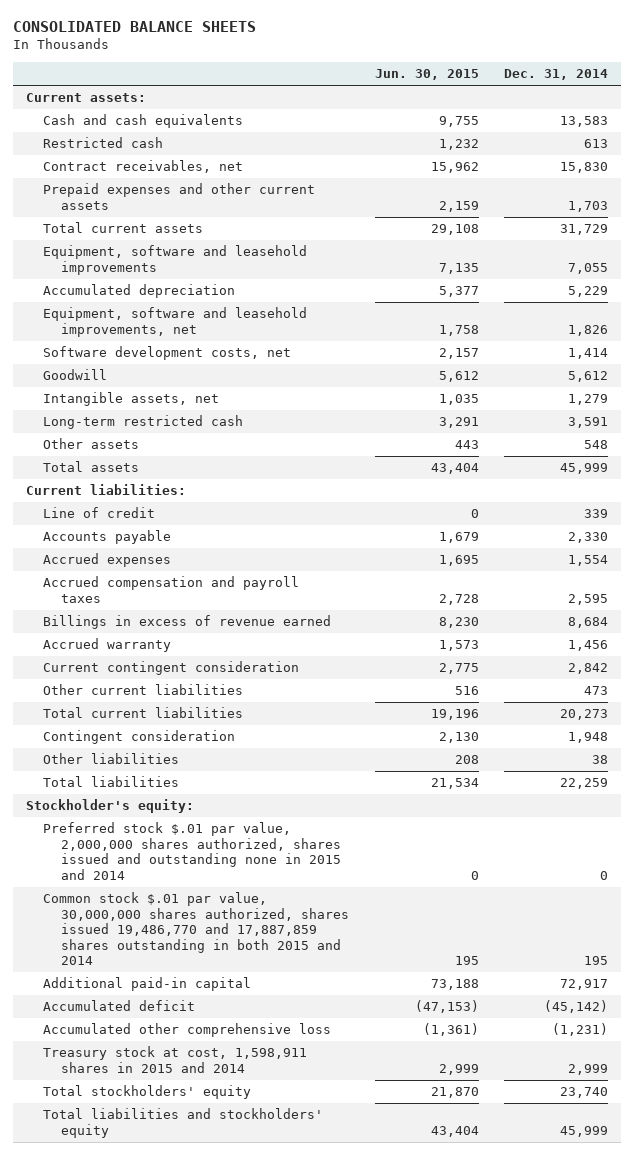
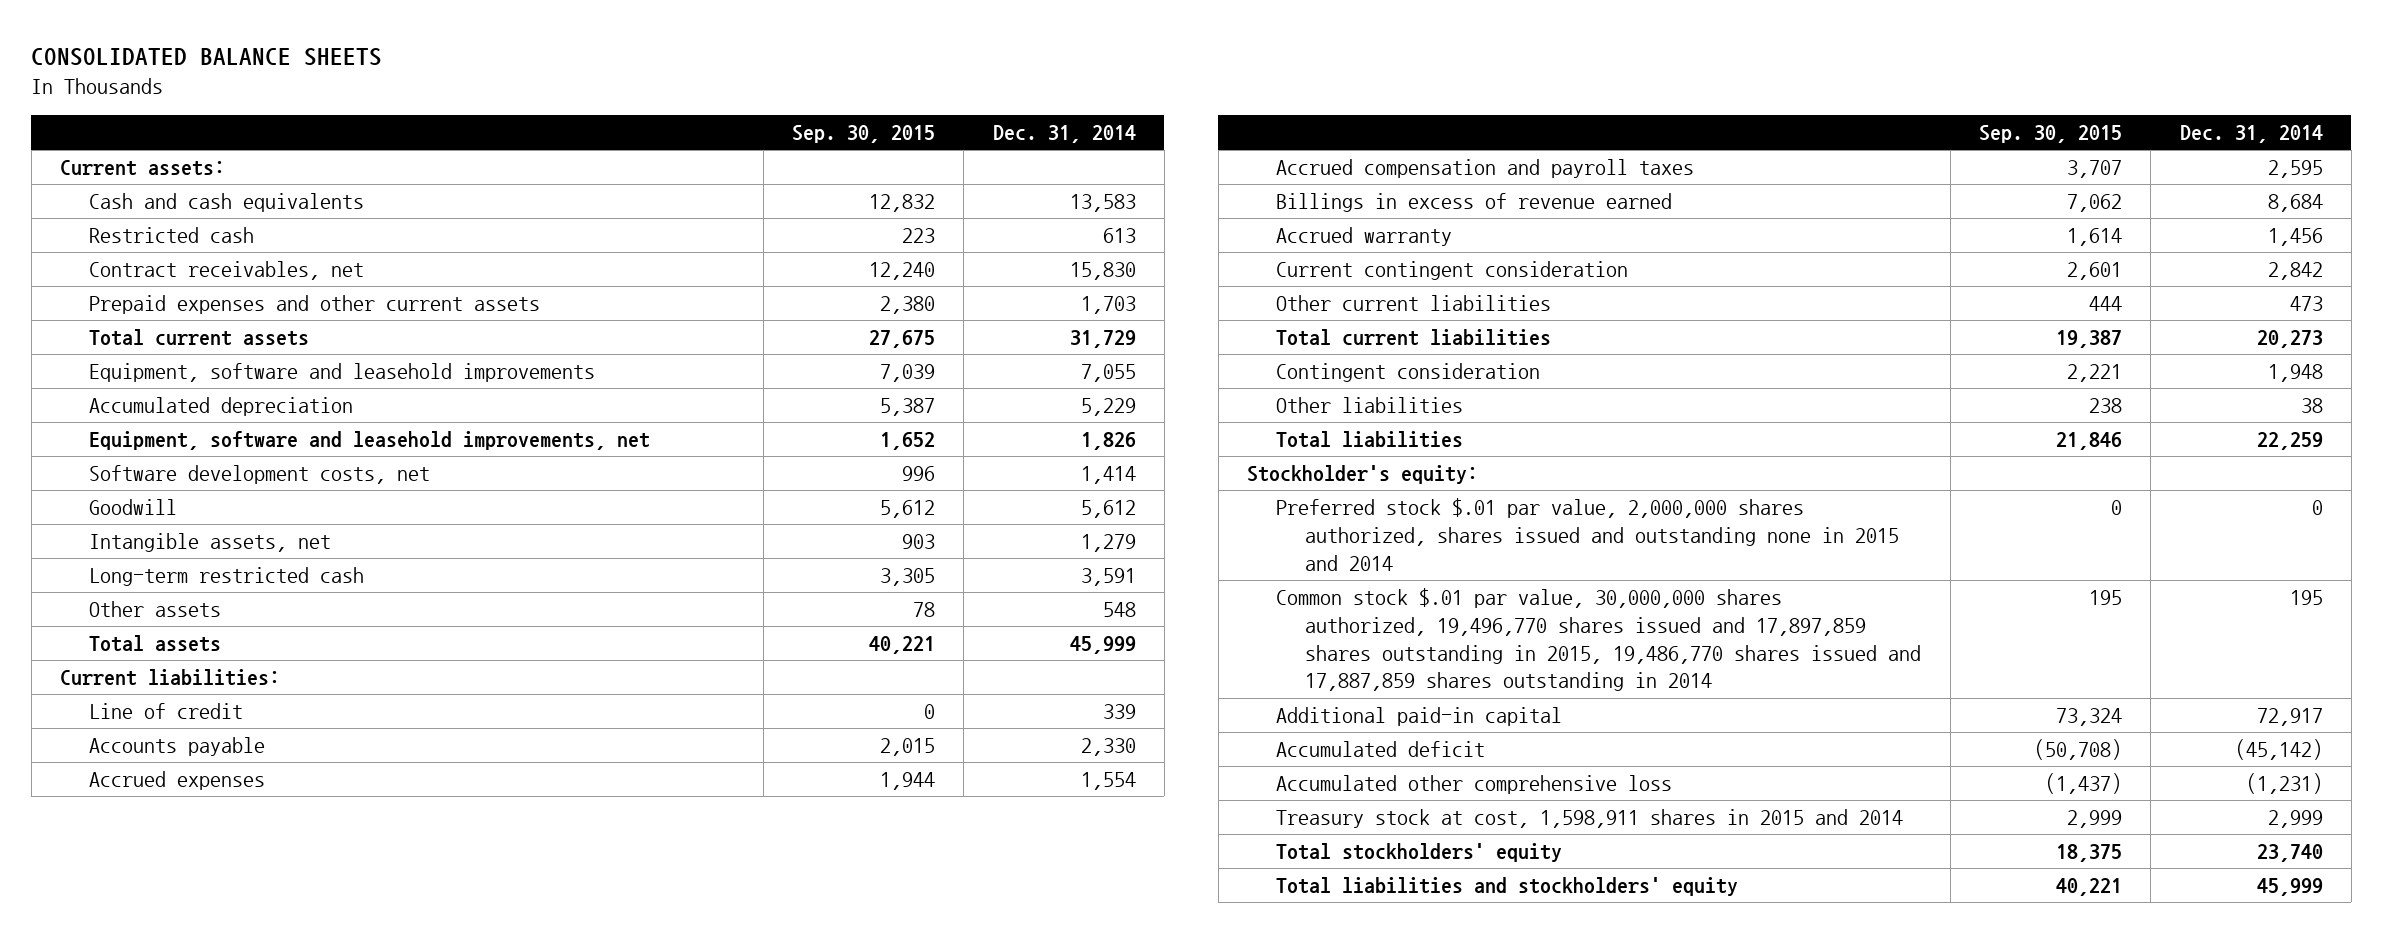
- | Jun. 30, 2015 | Dec. 31, 2014
+ | Sep. 30, 2015 | Dec. 31, 2014
- Common stock $.01 par value, 30,000,000 shares authorized, shares issued 19,486,770 and 17,887,859 shares outstanding in both 2015 and 2014 | 195 | 195
+ Common stock $.01 par value, 30,000,000 shares authorized, 19,496,770 shares issued and 17,897,859 shares outstanding in 2015, 19,486,770 shares issued and 17,887,859 shares outstanding in 2014 | 195 | 195

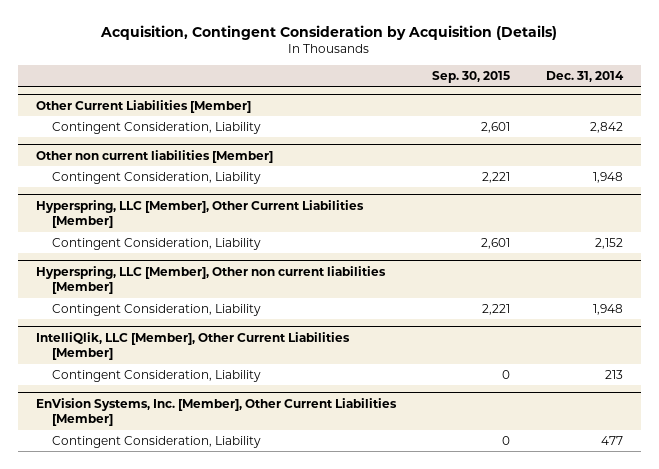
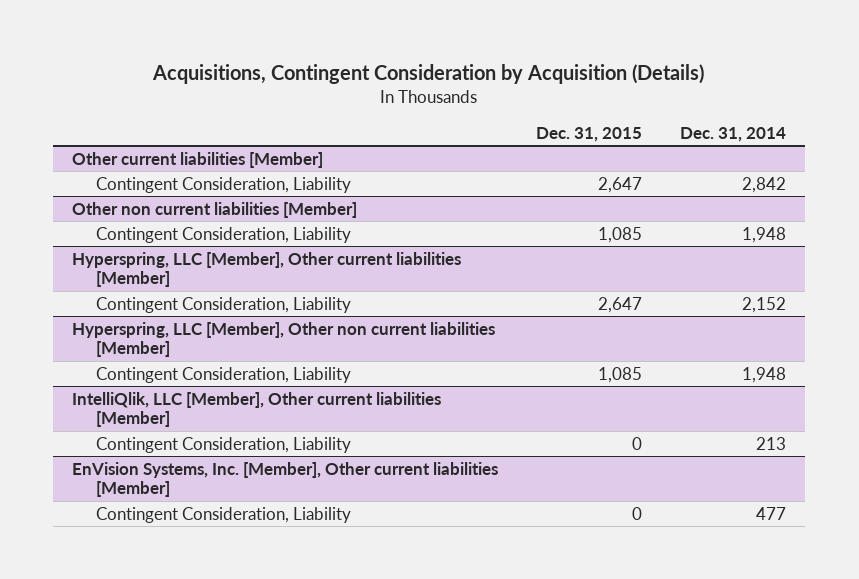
- Acquisition, Contingent Consideration by Acquisition (Details)
+ Acquisitions, Contingent Consideration by Acquisition (Details)
- | Sep. 30, 2015 | Dec. 31, 2014
+ | Dec. 31, 2015 | Dec. 31, 2014
- Other Current Liabilities [Member]
+ Other current liabilities [Member]
- Hyperspring, LLC [Member], Other Current Liabilities [Member]
+ Hyperspring, LLC [Member], Other current liabilities [Member]
- IntelliQlik, LLC [Member], Other Current Liabilities [Member]
+ IntelliQlik, LLC [Member], Other current liabilities [Member]
- EnVision Systems, Inc. [Member], Other Current Liabilities [Member]
+ EnVision Systems, Inc. [Member], Other current liabilities [Member]

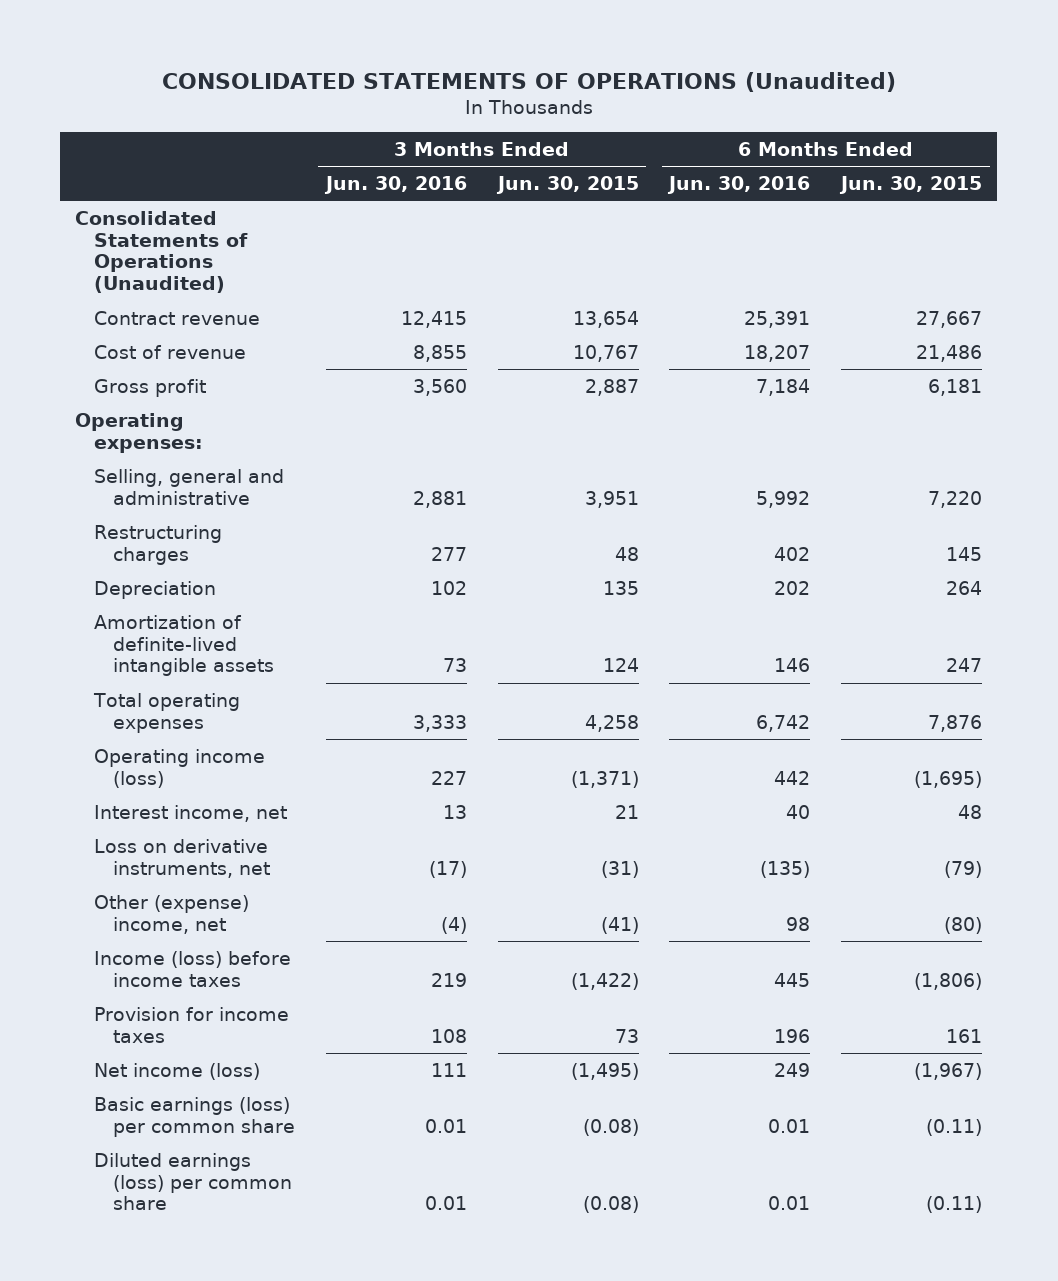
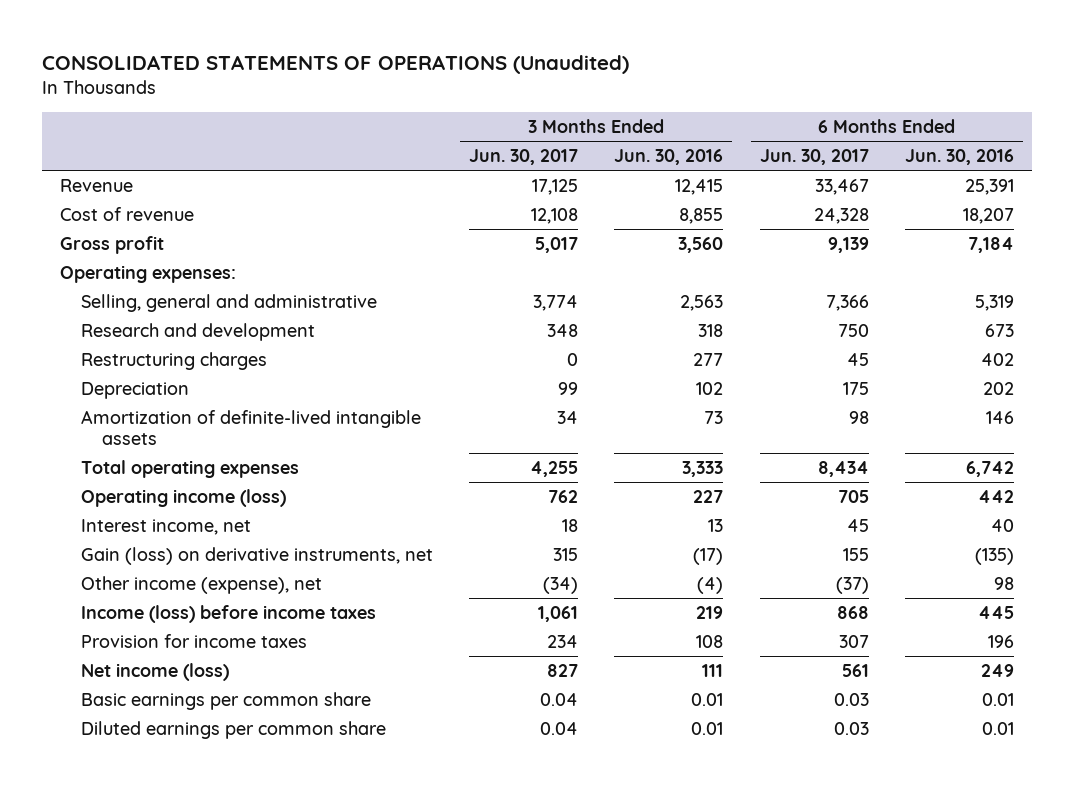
- | 3 Months Ended Jun. 30, 2016 | 3 Months Ended Jun. 30, 2015 | 6 Months Ended Jun. 30, 2016 | 6 Months Ended Jun. 30, 2015
+ | 3 Months Ended Jun. 30, 2017 | 3 Months Ended Jun. 30, 2016 | 6 Months Ended Jun. 30, 2017 | 6 Months Ended Jun. 30, 2016
- Consolidated Statements of Operations (Unaudited)
- Contract revenue | 12,415 | 13,654 | 25,391 | 27,667
+ Revenue | 17,125 | 12,415 | 33,467 | 25,391
- Selling, general and administrative | 2,881 | 3,951 | 5,992 | 7,220
+ Selling, general and administrative | 3,774 | 2,563 | 7,366 | 5,319
+ Research and development | 348 | 318 | 750 | 673
- Loss on derivative instruments, net | (17) | (31) | (135) | (79)
- Other (expense) income, net | (4) | (41) | 98 | (80)
+ Gain (loss) on derivative instruments, net | 315 | (17) | 155 | (135)
+ Other income (expense), net | (34) | (4) | (37) | 98
- Basic earnings (loss) per common share | 0.01 | (0.08) | 0.01 | (0.11)
- Diluted earnings (loss) per common share | 0.01 | (0.08) | 0.01 | (0.11)
+ Basic earnings per common share | 0.04 | 0.01 | 0.03 | 0.01
+ Diluted earnings per common share | 0.04 | 0.01 | 0.03 | 0.01

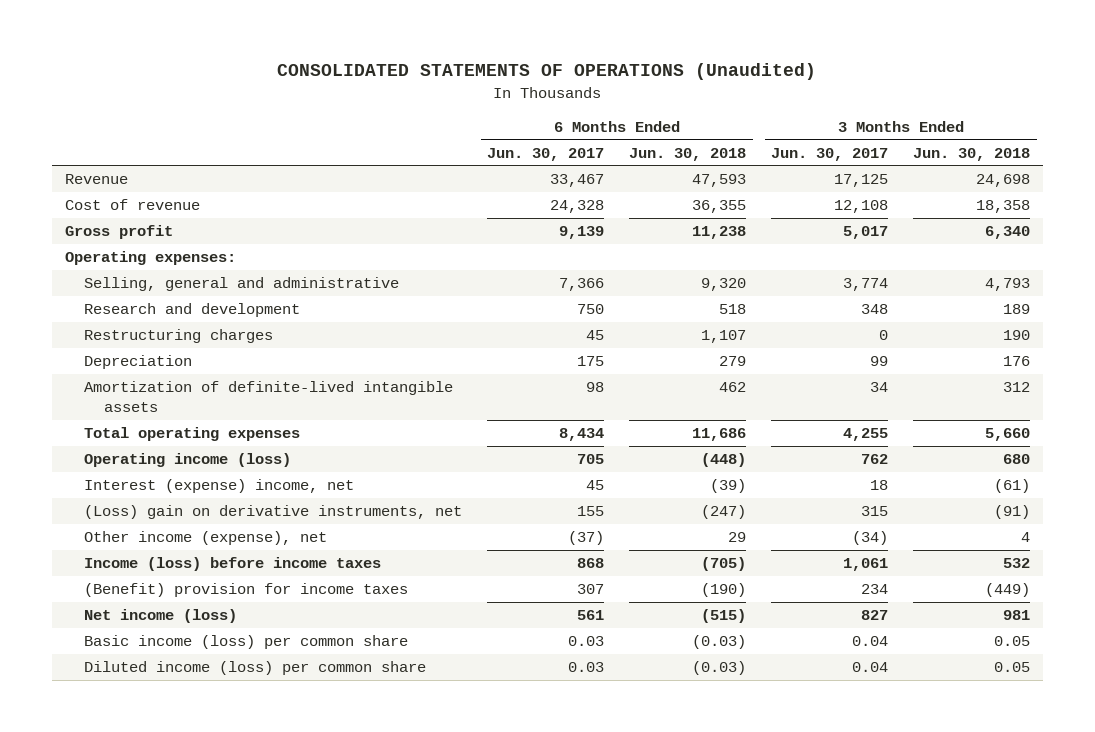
- | 3 Months Ended Jun. 30, 2017 | 3 Months Ended Jun. 30, 2016 | 6 Months Ended Jun. 30, 2017 | 6 Months Ended Jun. 30, 2016
+ | 6 Months Ended Jun. 30, 2017 | 6 Months Ended Jun. 30, 2018 | 3 Months Ended Jun. 30, 2017 | 3 Months Ended Jun. 30, 2018
- Interest income, net | 18 | 13 | 45 | 40
- Gain (loss) on derivative instruments, net | 315 | (17) | 155 | (135)
+ Interest (expense) income, net | 45 | (39) | 18 | (61)
+ (Loss) gain on derivative instruments, net | 155 | (247) | 315 | (91)
- Provision for income taxes | 234 | 108 | 307 | 196
+ (Benefit) provision for income taxes | 307 | (190) | 234 | (449)
- Basic earnings per common share | 0.04 | 0.01 | 0.03 | 0.01
- Diluted earnings per common share | 0.04 | 0.01 | 0.03 | 0.01
+ Basic income (loss) per common share | 0.03 | (0.03) | 0.04 | 0.05
+ Diluted income (loss) per common share | 0.03 | (0.03) | 0.04 | 0.05

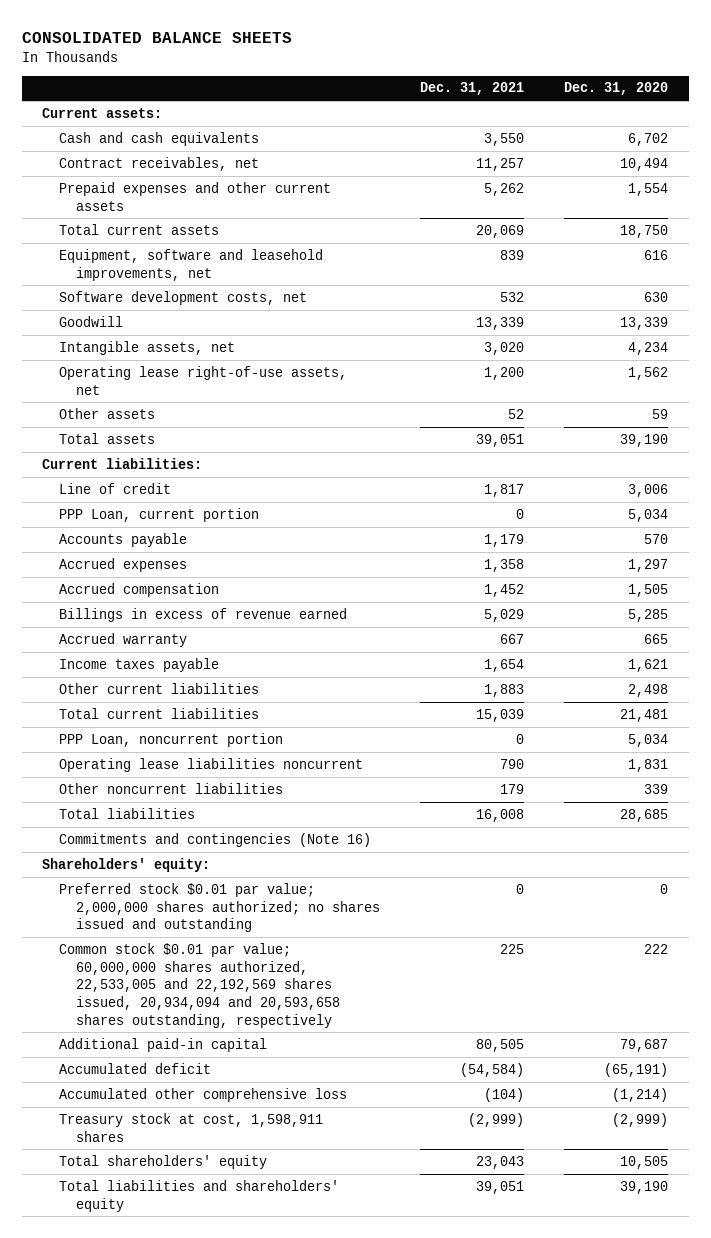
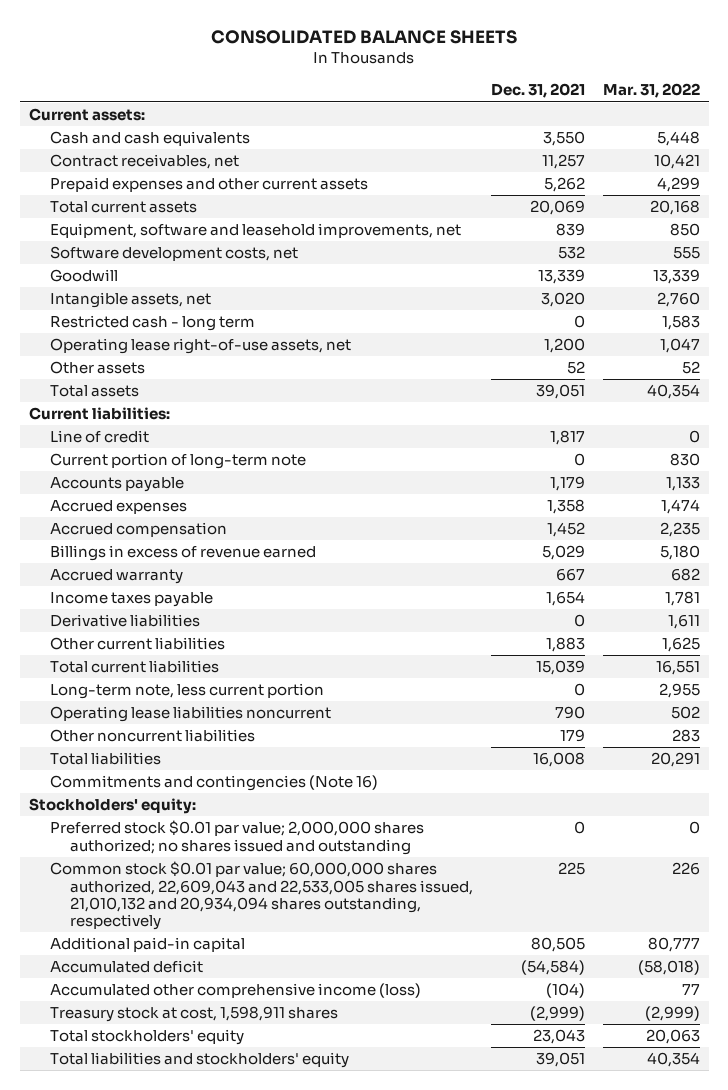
- | Dec. 31, 2021 | Dec. 31, 2020
+ | Dec. 31, 2021 | Mar. 31, 2022
+ Restricted cash - long term | 0 | 1,583
- PPP Loan, current portion | 0 | 5,034
+ Current portion of long-term note | 0 | 830
+ Derivative liabilities | 0 | 1,611
- PPP Loan, noncurrent portion | 0 | 5,034
+ Long-term note, less current portion | 0 | 2,955
- Shareholders' equity:
+ Stockholders' equity:
- Common stock $0.01 par value; 60,000,000 shares authorized, 22,533,005 and 22,192,569 shares issued, 20,934,094 and 20,593,658 shares outstanding, respectively | 225 | 222
+ Common stock $0.01 par value; 60,000,000 shares authorized, 22,609,043 and 22,533,005 shares issued, 21,010,132 and 20,934,094 shares outstanding, respectively | 225 | 226
- Accumulated other comprehensive loss | (104) | (1,214)
+ Accumulated other comprehensive income (loss) | (104) | 77
- Total shareholders' equity | 23,043 | 10,505
- Total liabilities and shareholders' equity | 39,051 | 39,190
+ Total stockholders' equity | 23,043 | 20,063
+ Total liabilities and stockholders' equity | 39,051 | 40,354

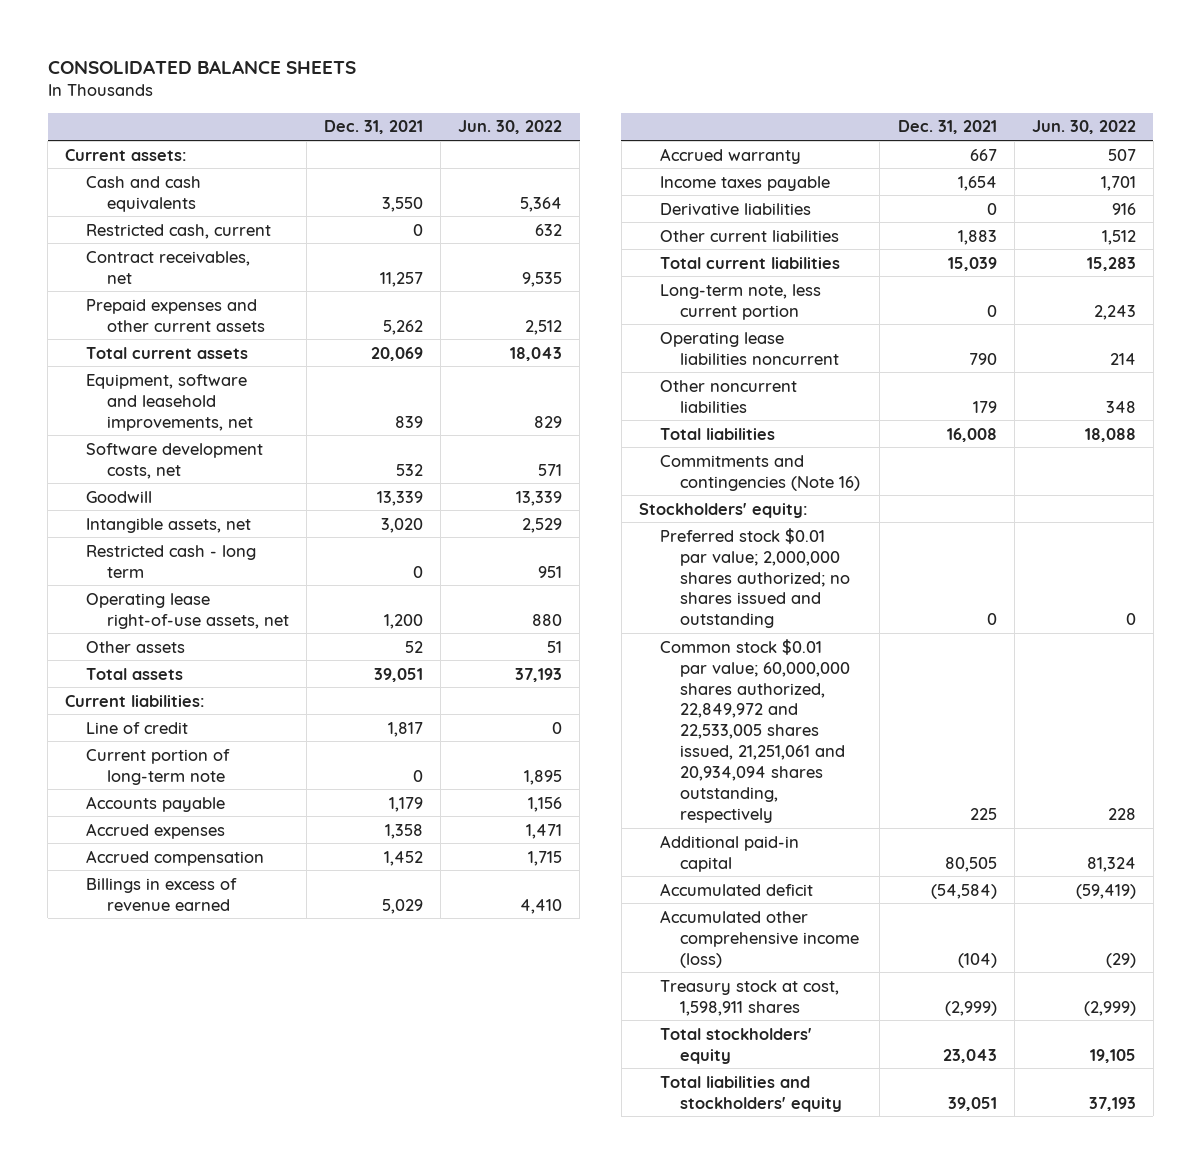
- | Dec. 31, 2021 | Mar. 31, 2022
+ | Dec. 31, 2021 | Jun. 30, 2022
+ Restricted cash, current | 0 | 632
- Common stock $0.01 par value; 60,000,000 shares authorized, 22,609,043 and 22,533,005 shares issued, 21,010,132 and 20,934,094 shares outstanding, respectively | 225 | 226
+ Common stock $0.01 par value; 60,000,000 shares authorized, 22,849,972 and 22,533,005 shares issued, 21,251,061 and 20,934,094 shares outstanding, respectively | 225 | 228

